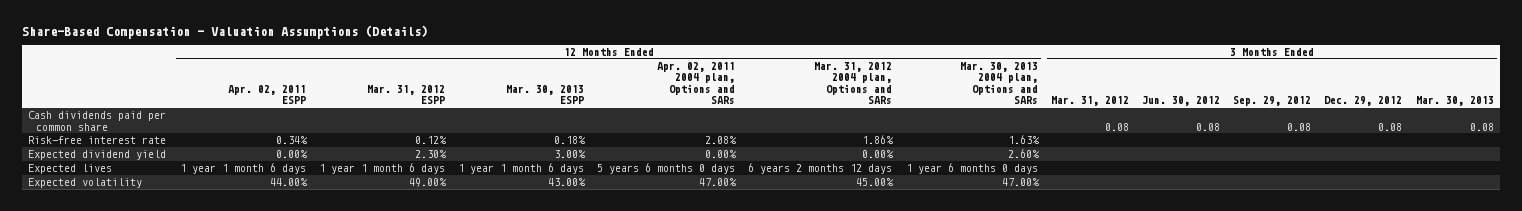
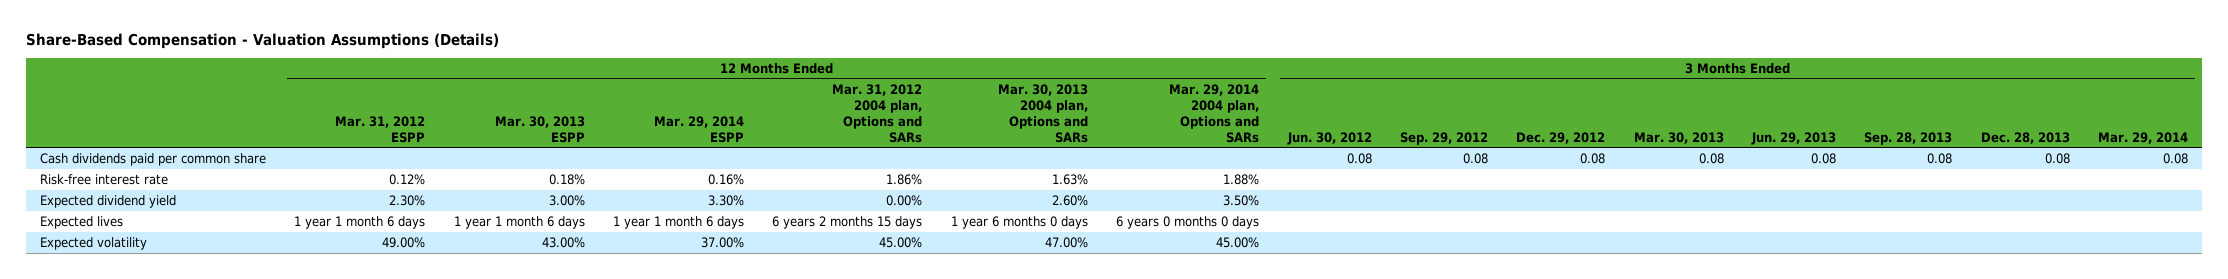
- | 12 Months Ended Apr. 02, 2011 ESPP | 12 Months Ended Mar. 31, 2012 ESPP | 12 Months Ended Mar. 30, 2013 ESPP | 12 Months Ended Apr. 02, 2011 2004 plan, Options and SARs | 12 Months Ended Mar. 31, 2012 2004 plan, Options and SARs | 12 Months Ended Mar. 30, 2013 2004 plan, Options and SARs | 3 Months Ended Mar. 31, 2012 | 3 Months Ended Jun. 30, 2012 | 3 Months Ended Sep. 29, 2012 | 3 Months Ended Dec. 29, 2012 | 3 Months Ended Mar. 30, 2013
+ | 12 Months Ended Mar. 31, 2012 ESPP | 12 Months Ended Mar. 30, 2013 ESPP | 12 Months Ended Mar. 29, 2014 ESPP | 12 Months Ended Mar. 31, 2012 2004 plan, Options and SARs | 12 Months Ended Mar. 30, 2013 2004 plan, Options and SARs | 12 Months Ended Mar. 29, 2014 2004 plan, Options and SARs | 3 Months Ended Jun. 30, 2012 | 3 Months Ended Sep. 29, 2012 | 3 Months Ended Dec. 29, 2012 | 3 Months Ended Mar. 30, 2013 | 3 Months Ended Jun. 29, 2013 | 3 Months Ended Sep. 28, 2013 | 3 Months Ended Dec. 28, 2013 | 3 Months Ended Mar. 29, 2014
- Expected lives | 1 year 1 month 6 days | 1 year 1 month 6 days | 1 year 1 month 6 days | 5 years 6 months 0 days | 6 years 2 months 12 days | 1 year 6 months 0 days | | | | |
+ Expected lives | 1 year 1 month 6 days | 1 year 1 month 6 days | 1 year 1 month 6 days | 6 years 2 months 15 days | 1 year 6 months 0 days | 6 years 0 months 0 days | | | | | | | |

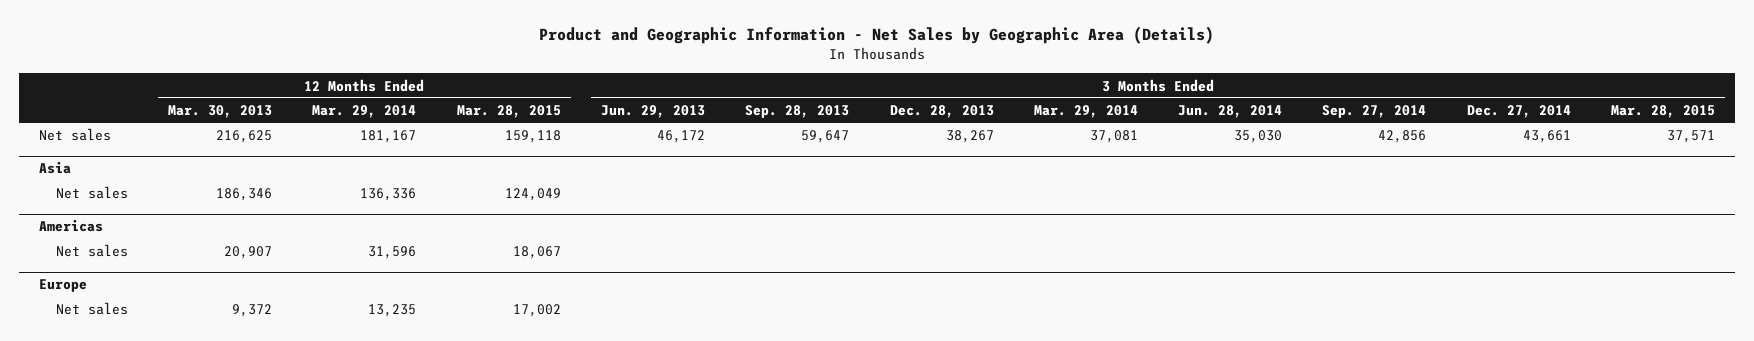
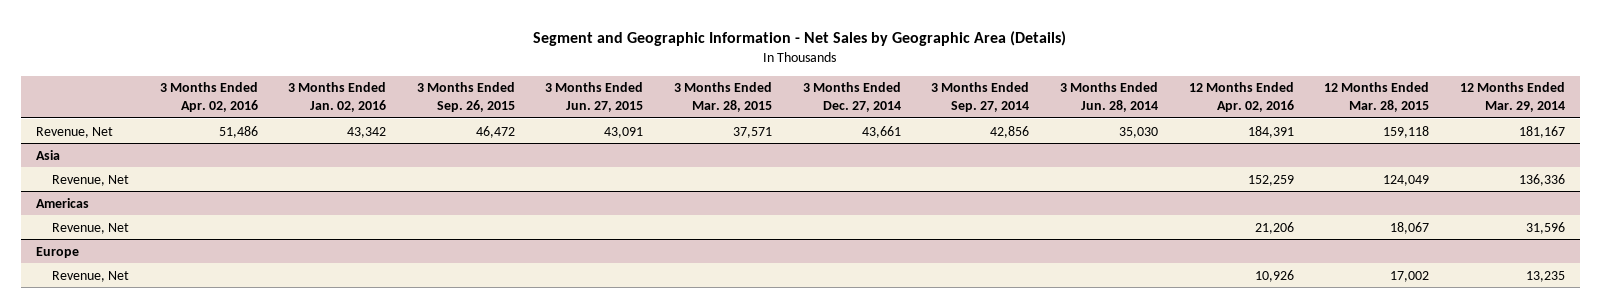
- Product and Geographic Information - Net Sales by Geographic Area (Details)
+ Segment and Geographic Information - Net Sales by Geographic Area (Details)
- | 12 Months Ended Mar. 30, 2013 | 12 Months Ended Mar. 29, 2014 | 12 Months Ended Mar. 28, 2015 | 3 Months Ended Jun. 29, 2013 | 3 Months Ended Sep. 28, 2013 | 3 Months Ended Dec. 28, 2013 | 3 Months Ended Mar. 29, 2014 | 3 Months Ended Jun. 28, 2014 | 3 Months Ended Sep. 27, 2014 | 3 Months Ended Dec. 27, 2014 | 3 Months Ended Mar. 28, 2015
+ | 3 Months Ended Apr. 02, 2016 | 3 Months Ended Jan. 02, 2016 | 3 Months Ended Sep. 26, 2015 | 3 Months Ended Jun. 27, 2015 | 3 Months Ended Mar. 28, 2015 | 3 Months Ended Dec. 27, 2014 | 3 Months Ended Sep. 27, 2014 | 3 Months Ended Jun. 28, 2014 | 12 Months Ended Apr. 02, 2016 | 12 Months Ended Mar. 28, 2015 | 12 Months Ended Mar. 29, 2014
- Net sales | 216,625 | 181,167 | 159,118 | 46,172 | 59,647 | 38,267 | 37,081 | 35,030 | 42,856 | 43,661 | 37,571
+ Revenue, Net | 51,486 | 43,342 | 46,472 | 43,091 | 37,571 | 43,661 | 42,856 | 35,030 | 184,391 | 159,118 | 181,167
@ Asia
- Net sales | 186,346 | 136,336 | 124,049 | | | | | | | |
+ Revenue, Net | | | | | | | | | 152,259 | 124,049 | 136,336
@ Americas
- Net sales | 20,907 | 31,596 | 18,067 | | | | | | | |
+ Revenue, Net | | | | | | | | | 21,206 | 18,067 | 31,596
@ Europe
- Net sales | 9,372 | 13,235 | 17,002 | | | | | | | |
+ Revenue, Net | | | | | | | | | 10,926 | 17,002 | 13,235

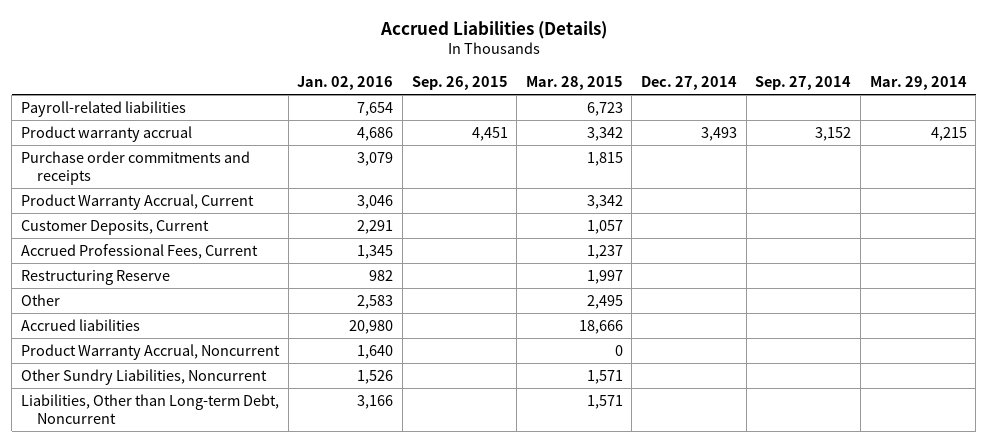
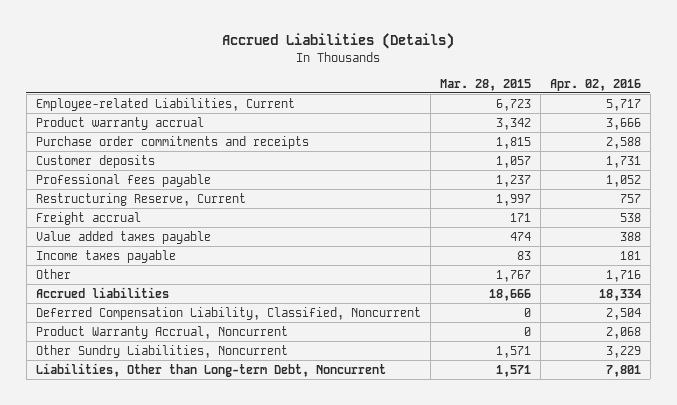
- | Jan. 02, 2016 | Sep. 26, 2015 | Mar. 28, 2015 | Dec. 27, 2014 | Sep. 27, 2014 | Mar. 29, 2014
+ | Mar. 28, 2015 | Apr. 02, 2016
- Payroll-related liabilities | 7,654 | | 6,723 | | |
+ Employee-related Liabilities, Current | 6,723 | 5,717
- Product Warranty Accrual, Current | 3,046 | | 3,342 | | |
- Customer Deposits, Current | 2,291 | | 1,057 | | |
- Accrued Professional Fees, Current | 1,345 | | 1,237 | | |
- Restructuring Reserve | 982 | | 1,997 | | |
- Other | 2,583 | | 2,495 | | |
+ Customer deposits | 1,057 | 1,731
+ Professional fees payable | 1,237 | 1,052
+ Restructuring Reserve, Current | 1,997 | 757
+ Freight accrual | 171 | 538
+ Value added taxes payable | 474 | 388
+ Income taxes payable | 83 | 181
+ Other | 1,767 | 1,716
+ Deferred Compensation Liability, Classified, Noncurrent | 0 | 2,504

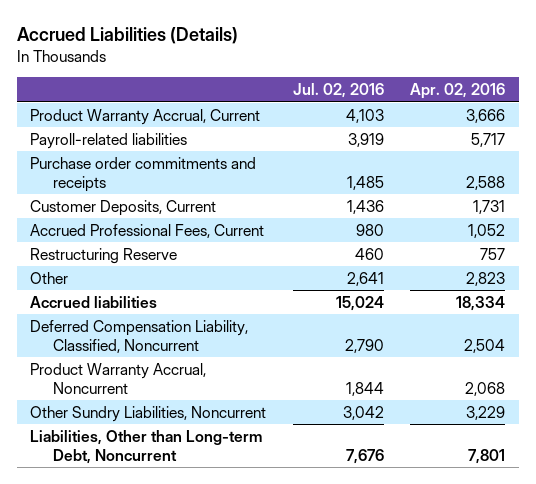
- | Mar. 28, 2015 | Apr. 02, 2016
+ | Jul. 02, 2016 | Apr. 02, 2016
- Employee-related Liabilities, Current | 6,723 | 5,717
- Product warranty accrual | 3,342 | 3,666
+ Product Warranty Accrual, Current | 4,103 | 3,666
+ Payroll-related liabilities | 3,919 | 5,717
- Customer deposits | 1,057 | 1,731
- Professional fees payable | 1,237 | 1,052
- Restructuring Reserve, Current | 1,997 | 757
- Freight accrual | 171 | 538
- Value added taxes payable | 474 | 388
- Income taxes payable | 83 | 181
- Other | 1,767 | 1,716
+ Customer Deposits, Current | 1,436 | 1,731
+ Accrued Professional Fees, Current | 980 | 1,052
+ Restructuring Reserve | 460 | 757
+ Other | 2,641 | 2,823

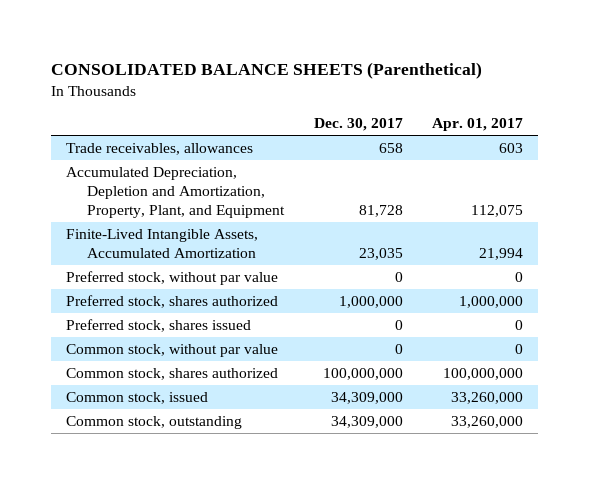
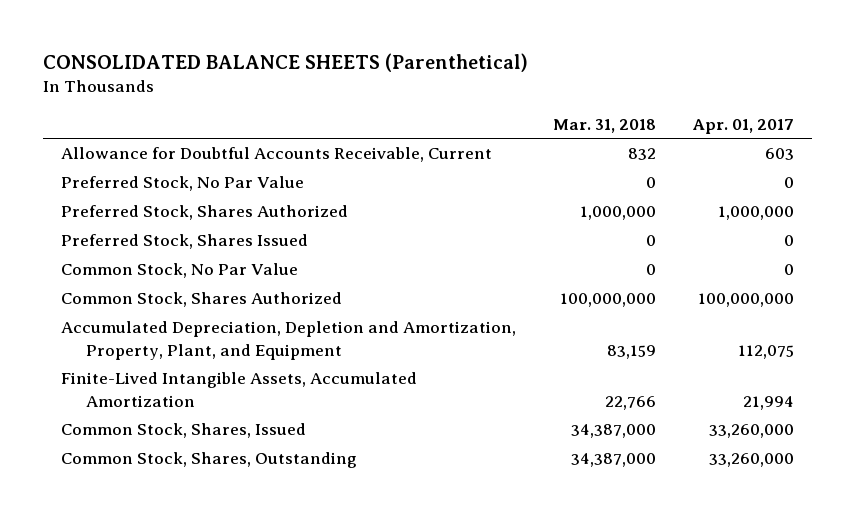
- | Dec. 30, 2017 | Apr. 01, 2017
+ | Mar. 31, 2018 | Apr. 01, 2017
- Trade receivables, allowances | 658 | 603
+ Allowance for Doubtful Accounts Receivable, Current | 832 | 603
+ Preferred Stock, No Par Value | 0 | 0
+ Preferred Stock, Shares Authorized | 1,000,000 | 1,000,000
+ Preferred Stock, Shares Issued | 0 | 0
+ Common Stock, No Par Value | 0 | 0
+ Common Stock, Shares Authorized | 100,000,000 | 100,000,000
- Preferred stock, without par value | 0 | 0
- Preferred stock, shares authorized | 1,000,000 | 1,000,000
- Preferred stock, shares issued | 0 | 0
- Common stock, without par value | 0 | 0
- Common stock, shares authorized | 100,000,000 | 100,000,000
- Common stock, issued | 34,309,000 | 33,260,000
- Common stock, outstanding | 34,309,000 | 33,260,000
+ Common Stock, Shares, Issued | 34,387,000 | 33,260,000
+ Common Stock, Shares, Outstanding | 34,387,000 | 33,260,000

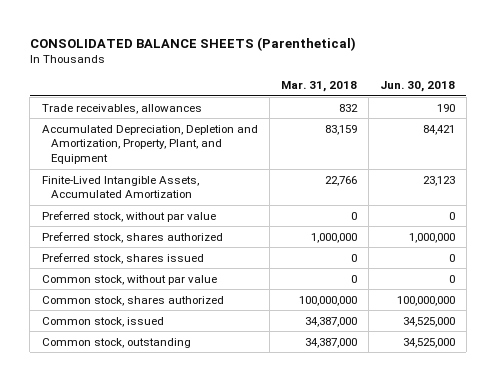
- | Mar. 31, 2018 | Apr. 01, 2017
+ | Mar. 31, 2018 | Jun. 30, 2018
- Allowance for Doubtful Accounts Receivable, Current | 832 | 603
- Preferred Stock, No Par Value | 0 | 0
- Preferred Stock, Shares Authorized | 1,000,000 | 1,000,000
- Preferred Stock, Shares Issued | 0 | 0
- Common Stock, No Par Value | 0 | 0
- Common Stock, Shares Authorized | 100,000,000 | 100,000,000
+ Trade receivables, allowances | 832 | 190
- Common Stock, Shares, Issued | 34,387,000 | 33,260,000
- Common Stock, Shares, Outstanding | 34,387,000 | 33,260,000
+ Preferred stock, without par value | 0 | 0
+ Preferred stock, shares authorized | 1,000,000 | 1,000,000
+ Preferred stock, shares issued | 0 | 0
+ Common stock, without par value | 0 | 0
+ Common stock, shares authorized | 100,000,000 | 100,000,000
+ Common stock, issued | 34,387,000 | 34,525,000
+ Common stock, outstanding | 34,387,000 | 34,525,000

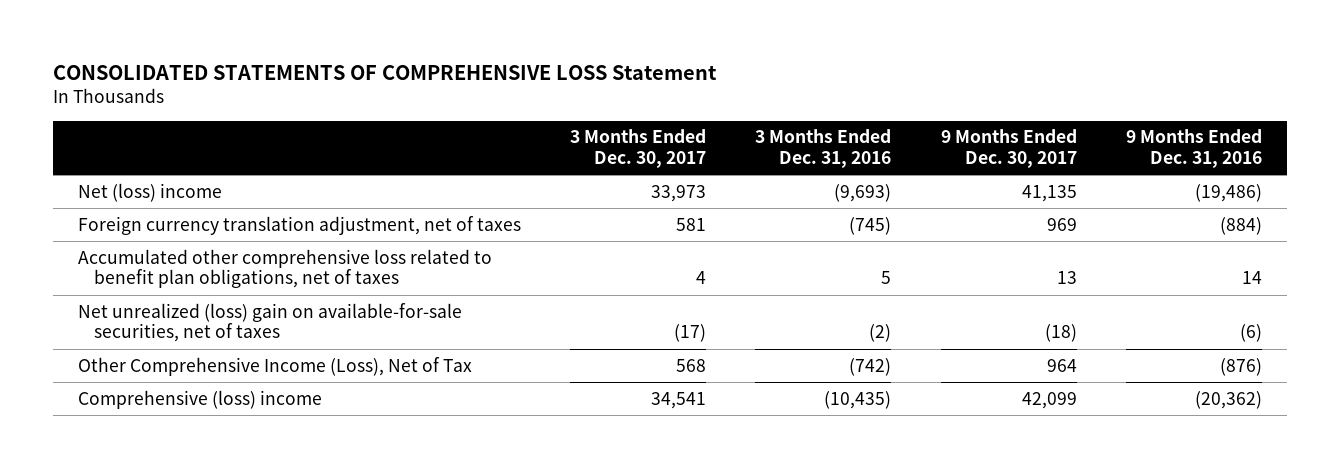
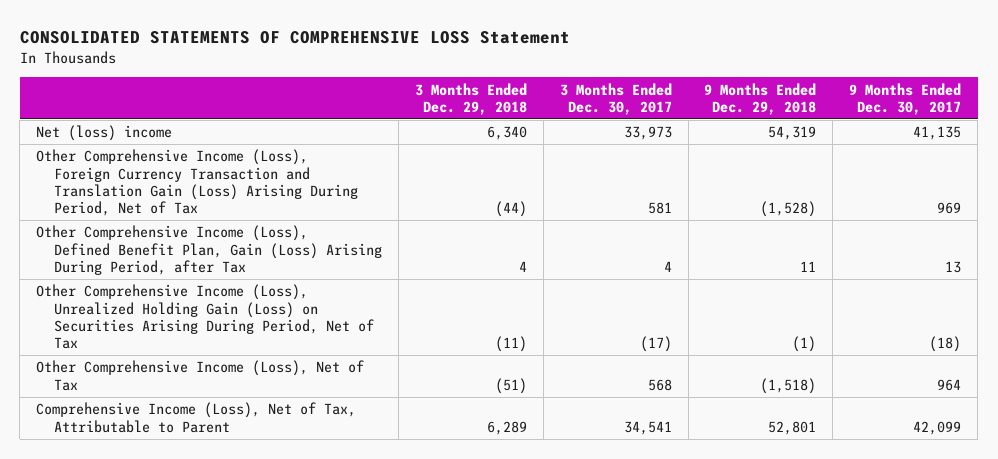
- | 3 Months Ended Dec. 30, 2017 | 3 Months Ended Dec. 31, 2016 | 9 Months Ended Dec. 30, 2017 | 9 Months Ended Dec. 31, 2016
+ | 3 Months Ended Dec. 29, 2018 | 3 Months Ended Dec. 30, 2017 | 9 Months Ended Dec. 29, 2018 | 9 Months Ended Dec. 30, 2017
- Foreign currency translation adjustment, net of taxes | 581 | (745) | 969 | (884)
- Accumulated other comprehensive loss related to benefit plan obligations, net of taxes | 4 | 5 | 13 | 14
- Net unrealized (loss) gain on available-for-sale securities, net of taxes | (17) | (2) | (18) | (6)
+ Other Comprehensive Income (Loss), Foreign Currency Transaction and Translation Gain (Loss) Arising During Period, Net of Tax | (44) | 581 | (1,528) | 969
+ Other Comprehensive Income (Loss), Defined Benefit Plan, Gain (Loss) Arising During Period, after Tax | 4 | 4 | 11 | 13
+ Other Comprehensive Income (Loss), Unrealized Holding Gain (Loss) on Securities Arising During Period, Net of Tax | (11) | (17) | (1) | (18)
- Comprehensive (loss) income | 34,541 | (10,435) | 42,099 | (20,362)
+ Comprehensive Income (Loss), Net of Tax, Attributable to Parent | 6,289 | 34,541 | 52,801 | 42,099

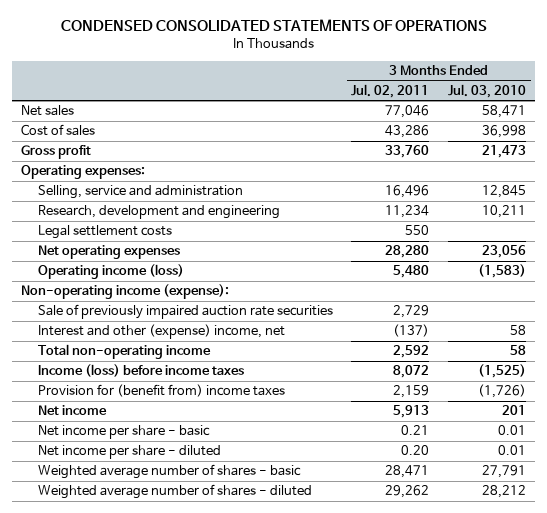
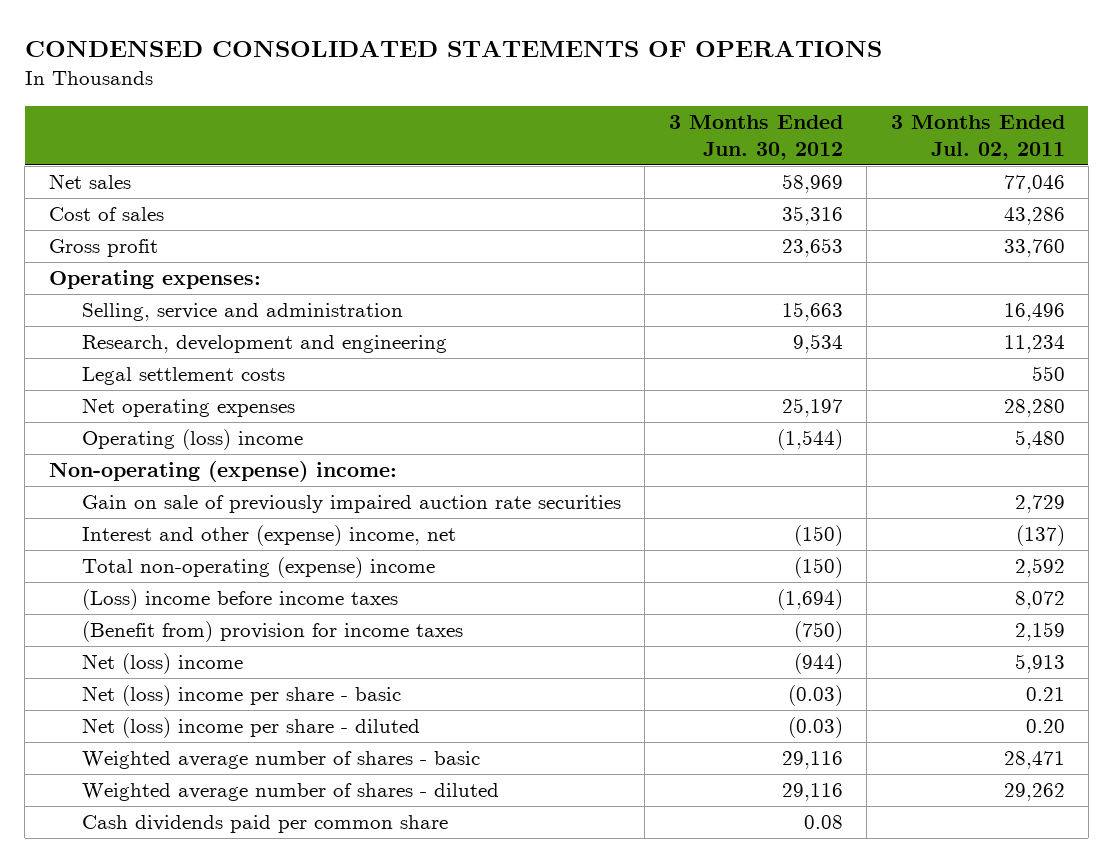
- | 3 Months Ended Jul. 02, 2011 | 3 Months Ended Jul. 03, 2010
+ | 3 Months Ended Jun. 30, 2012 | 3 Months Ended Jul. 02, 2011
- Operating income (loss) | 5,480 | (1,583)
- Non-operating income (expense):
- Sale of previously impaired auction rate securities | 2,729 |
+ Operating (loss) income | (1,544) | 5,480
+ Non-operating (expense) income:
+ Gain on sale of previously impaired auction rate securities | | 2,729
- Total non-operating income | 2,592 | 58
- Income (loss) before income taxes | 8,072 | (1,525)
- Provision for (benefit from) income taxes | 2,159 | (1,726)
- Net income | 5,913 | 201
- Net income per share - basic | 0.21 | 0.01
- Net income per share - diluted | 0.20 | 0.01
+ Total non-operating (expense) income | (150) | 2,592
+ (Loss) income before income taxes | (1,694) | 8,072
+ (Benefit from) provision for income taxes | (750) | 2,159
+ Net (loss) income | (944) | 5,913
+ Net (loss) income per share - basic | (0.03) | 0.21
+ Net (loss) income per share - diluted | (0.03) | 0.20
+ Cash dividends paid per common share | 0.08 |

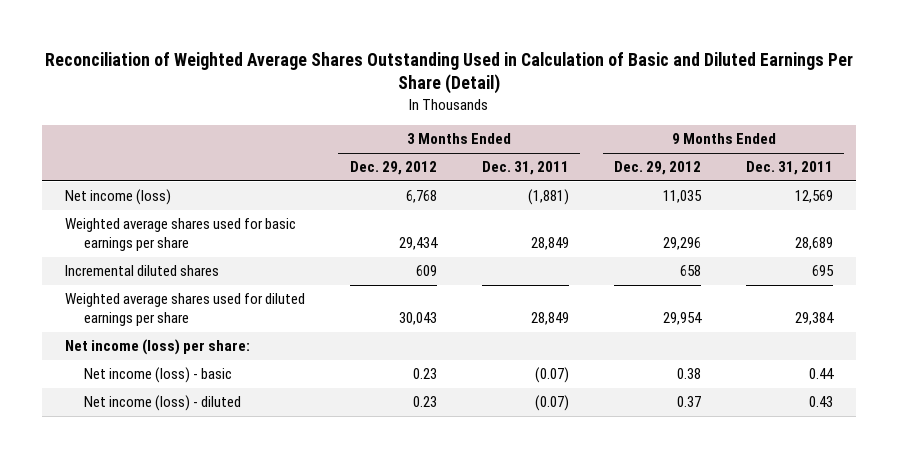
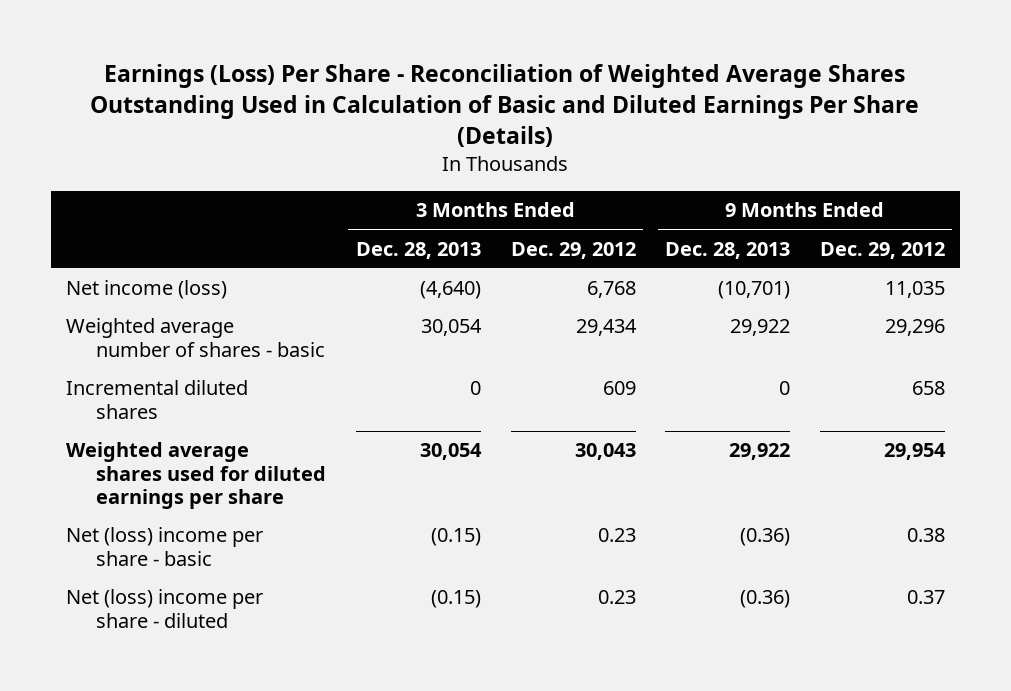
- Reconciliation of Weighted Average Shares Outstanding Used in Calculation of Basic and Diluted Earnings Per Share (Detail)
+ Earnings (Loss) Per Share - Reconciliation of Weighted Average Shares Outstanding Used in Calculation of Basic and Diluted Earnings Per Share (Details)
- | 3 Months Ended Dec. 29, 2012 | 3 Months Ended Dec. 31, 2011 | 9 Months Ended Dec. 29, 2012 | 9 Months Ended Dec. 31, 2011
+ | 3 Months Ended Dec. 28, 2013 | 3 Months Ended Dec. 29, 2012 | 9 Months Ended Dec. 28, 2013 | 9 Months Ended Dec. 29, 2012
- Weighted average shares used for basic earnings per share | 29,434 | 28,849 | 29,296 | 28,689
+ Weighted average number of shares - basic | 30,054 | 29,434 | 29,922 | 29,296
- Net income (loss) per share:
- Net income (loss) - basic | 0.23 | (0.07) | 0.38 | 0.44
- Net income (loss) - diluted | 0.23 | (0.07) | 0.37 | 0.43
+ Net (loss) income per share - basic | (0.15) | 0.23 | (0.36) | 0.38
+ Net (loss) income per share - diluted | (0.15) | 0.23 | (0.36) | 0.37

